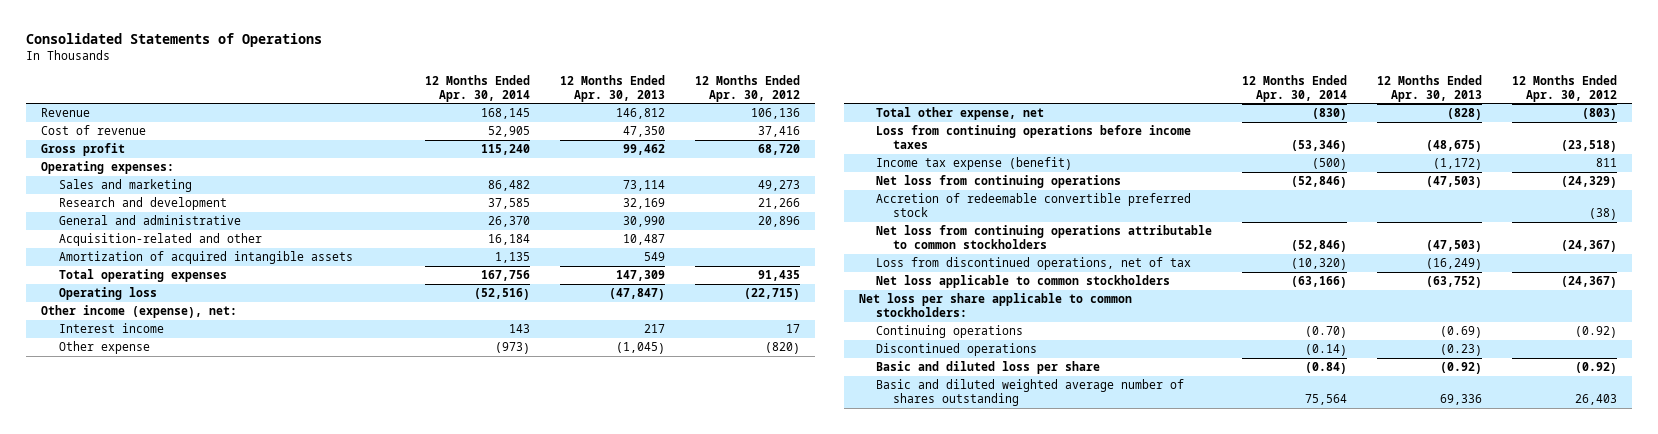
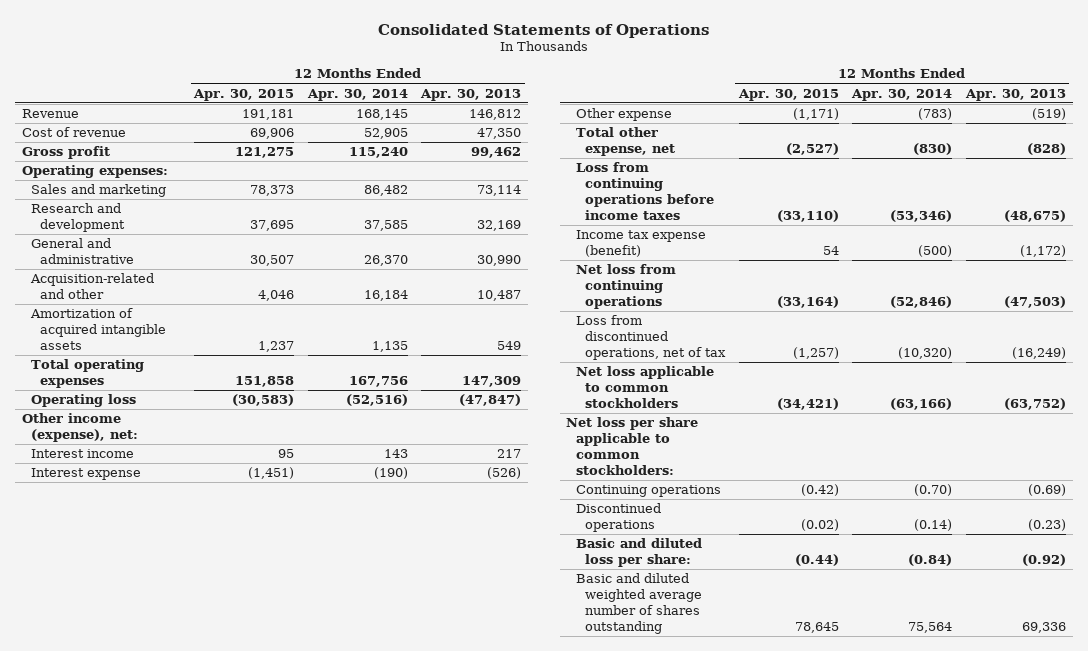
- | 12 Months Ended Apr. 30, 2014 | 12 Months Ended Apr. 30, 2013 | 12 Months Ended Apr. 30, 2012
+ | 12 Months Ended Apr. 30, 2015 | 12 Months Ended Apr. 30, 2014 | 12 Months Ended Apr. 30, 2013
- Other expense | (973) | (1,045) | (820)
+ Interest expense | (1,451) | (190) | (526)
+ Other expense | (1,171) | (783) | (519)
- Accretion of redeemable convertible preferred stock | | | (38)
- Net loss from continuing operations attributable to common stockholders | (52,846) | (47,503) | (24,367)
- Basic and diluted loss per share | (0.84) | (0.92) | (0.92)
+ Basic and diluted loss per share: | (0.44) | (0.84) | (0.92)

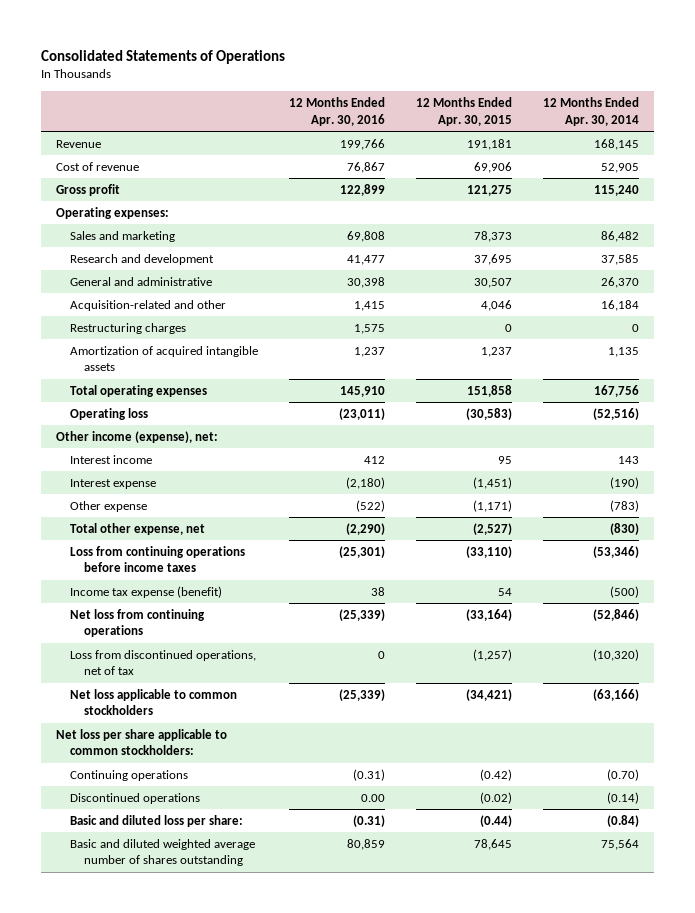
- | 12 Months Ended Apr. 30, 2015 | 12 Months Ended Apr. 30, 2014 | 12 Months Ended Apr. 30, 2013
+ | 12 Months Ended Apr. 30, 2016 | 12 Months Ended Apr. 30, 2015 | 12 Months Ended Apr. 30, 2014
+ Restructuring charges | 1,575 | 0 | 0

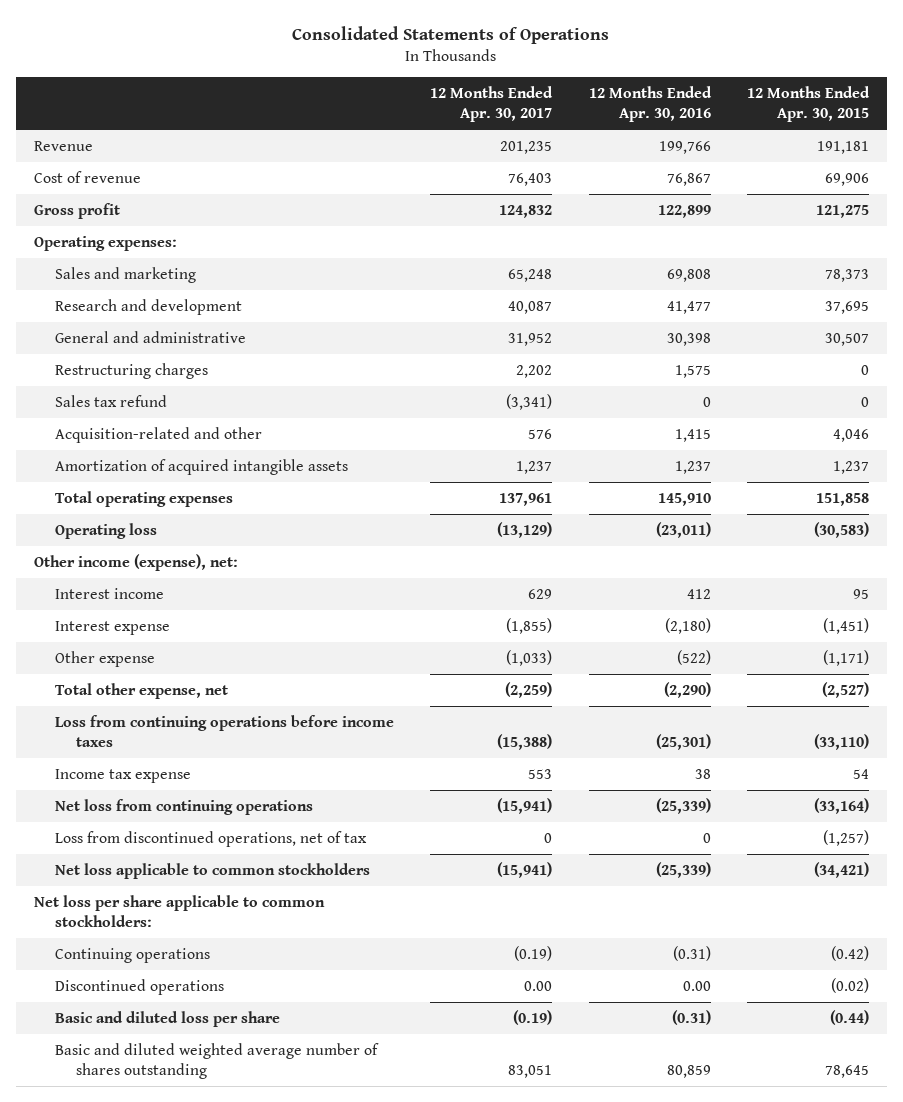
- | 12 Months Ended Apr. 30, 2016 | 12 Months Ended Apr. 30, 2015 | 12 Months Ended Apr. 30, 2014
+ | 12 Months Ended Apr. 30, 2017 | 12 Months Ended Apr. 30, 2016 | 12 Months Ended Apr. 30, 2015
+ Sales tax refund | (3,341) | 0 | 0
moved down: Acquisition-related and other | 576 | 1,415 | 4,046
- Income tax expense (benefit) | 38 | 54 | (500)
+ Income tax expense | 553 | 38 | 54
- Basic and diluted loss per share: | (0.31) | (0.44) | (0.84)
+ Basic and diluted loss per share | (0.19) | (0.31) | (0.44)

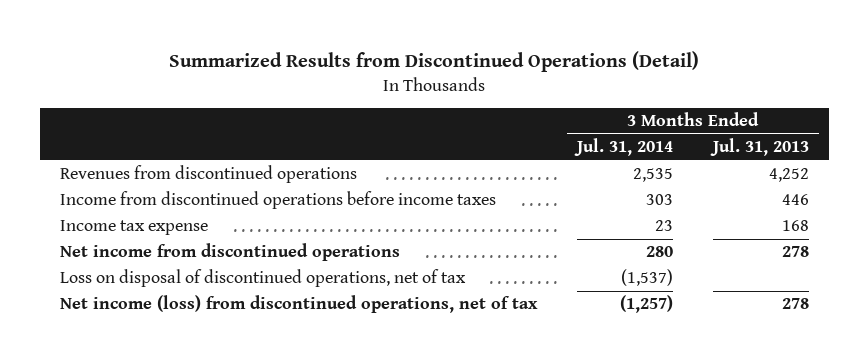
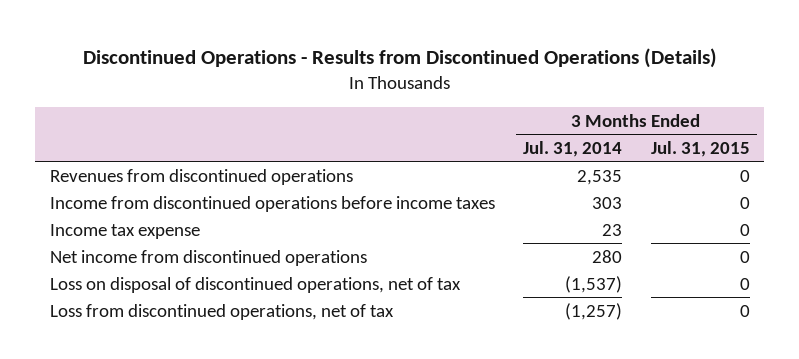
- Summarized Results from Discontinued Operations (Detail)
+ Discontinued Operations - Results from Discontinued Operations (Details)
- | 3 Months Ended Jul. 31, 2014 | 3 Months Ended Jul. 31, 2013
+ | 3 Months Ended Jul. 31, 2014 | 3 Months Ended Jul. 31, 2015
- Net income (loss) from discontinued operations, net of tax | (1,257) | 278
+ Loss from discontinued operations, net of tax | (1,257) | 0

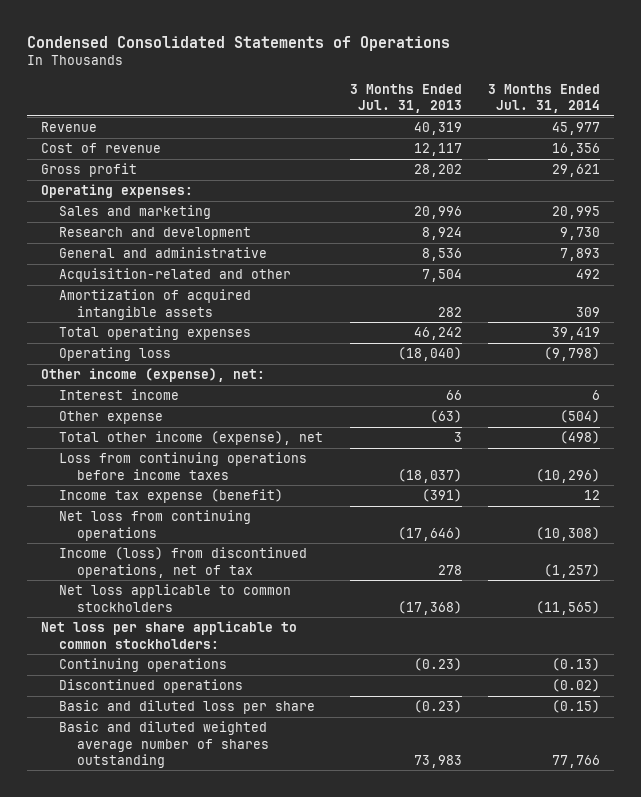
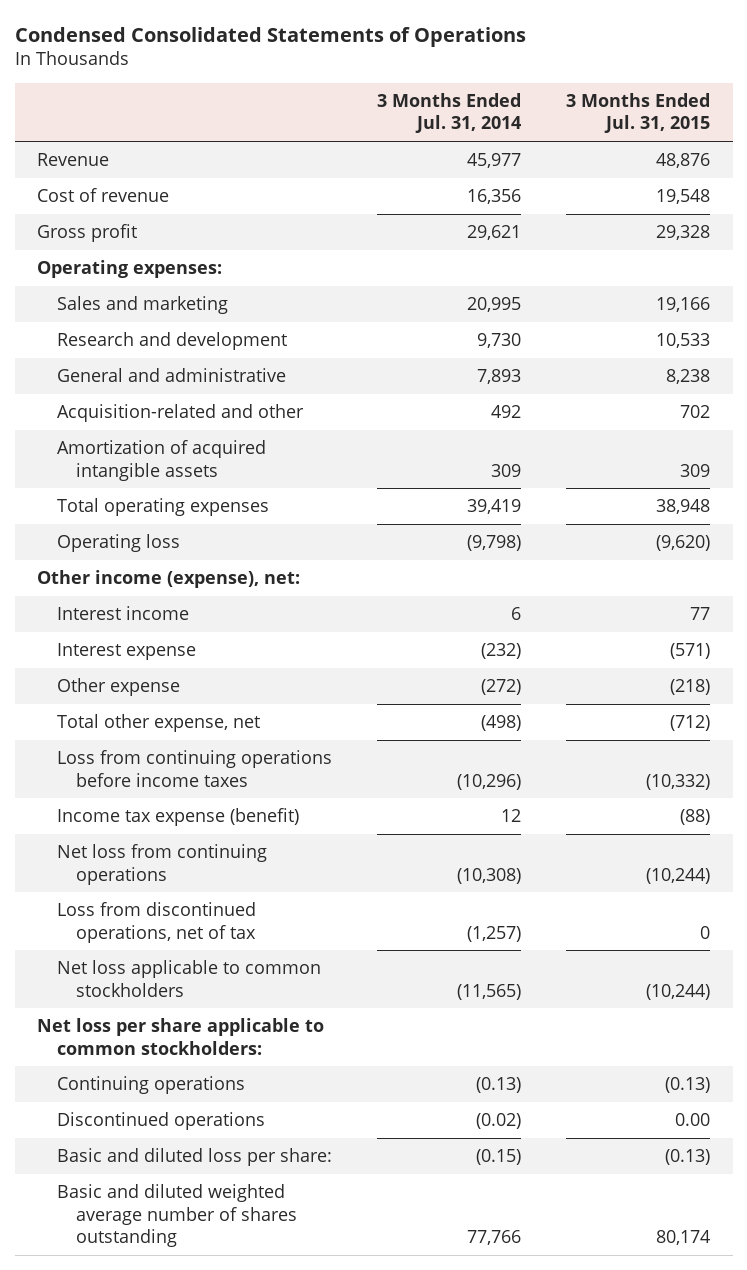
- | 3 Months Ended Jul. 31, 2013 | 3 Months Ended Jul. 31, 2014
+ | 3 Months Ended Jul. 31, 2014 | 3 Months Ended Jul. 31, 2015
- Other expense | (63) | (504)
- Total other income (expense), net | 3 | (498)
+ Interest expense | (232) | (571)
+ Other expense | (272) | (218)
+ Total other expense, net | (498) | (712)
- Income (loss) from discontinued operations, net of tax | 278 | (1,257)
+ Loss from discontinued operations, net of tax | (1,257) | 0
- Basic and diluted loss per share | (0.23) | (0.15)
+ Basic and diluted loss per share: | (0.15) | (0.13)

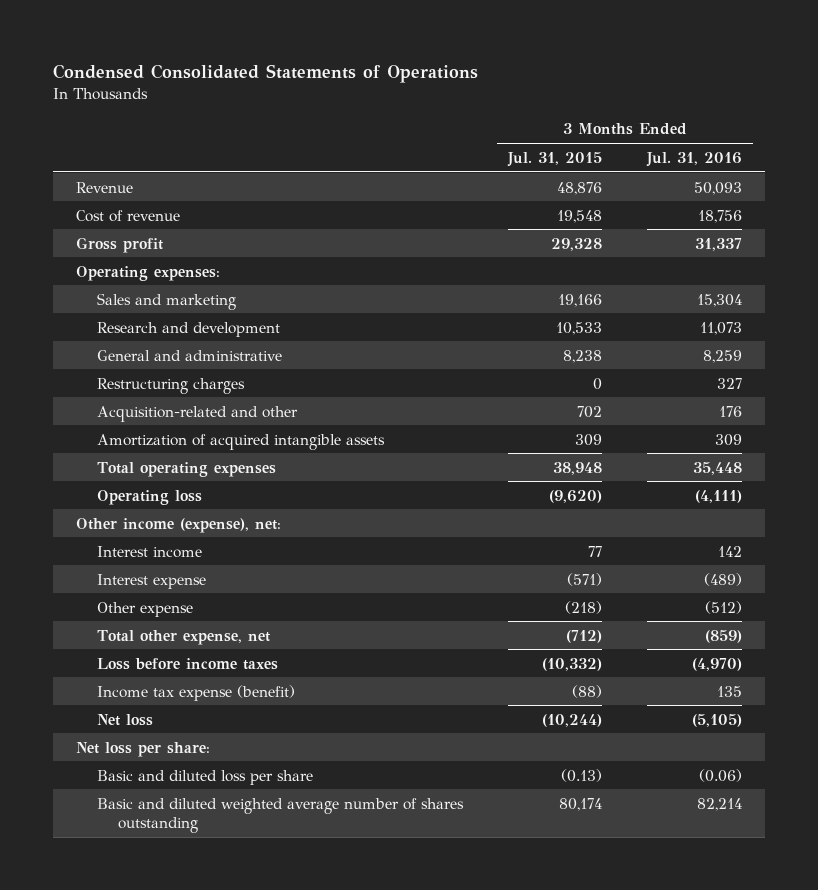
- | 3 Months Ended Jul. 31, 2014 | 3 Months Ended Jul. 31, 2015
+ | 3 Months Ended Jul. 31, 2015 | 3 Months Ended Jul. 31, 2016
+ Restructuring charges | 0 | 327
- Loss from continuing operations before income taxes | (10,296) | (10,332)
+ Loss before income taxes | (10,332) | (4,970)
- Net loss from continuing operations | (10,308) | (10,244)
- Loss from discontinued operations, net of tax | (1,257) | 0
- Net loss applicable to common stockholders | (11,565) | (10,244)
- Net loss per share applicable to common stockholders:
- Continuing operations | (0.13) | (0.13)
- Discontinued operations | (0.02) | 0.00
- Basic and diluted loss per share: | (0.15) | (0.13)
+ Net loss | (10,244) | (5,105)
+ Net loss per share:
+ Basic and diluted loss per share | (0.13) | (0.06)

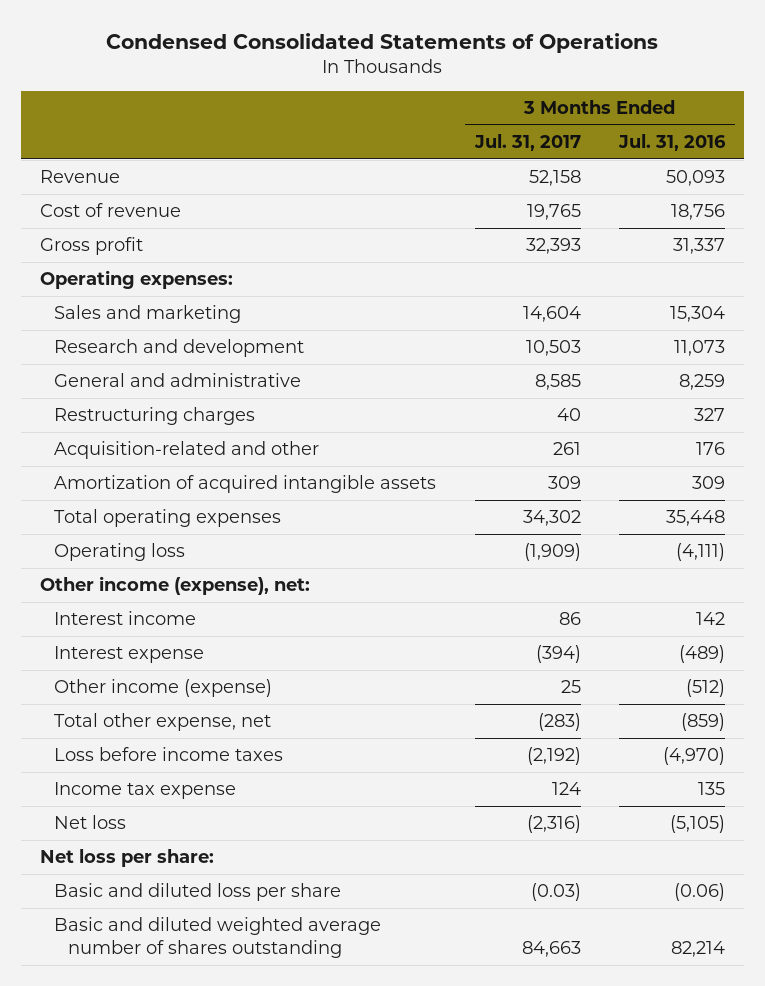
- | 3 Months Ended Jul. 31, 2015 | 3 Months Ended Jul. 31, 2016
+ | 3 Months Ended Jul. 31, 2017 | 3 Months Ended Jul. 31, 2016
- Other expense | (218) | (512)
+ Other income (expense) | 25 | (512)
- Income tax expense (benefit) | (88) | 135
+ Income tax expense | 124 | 135

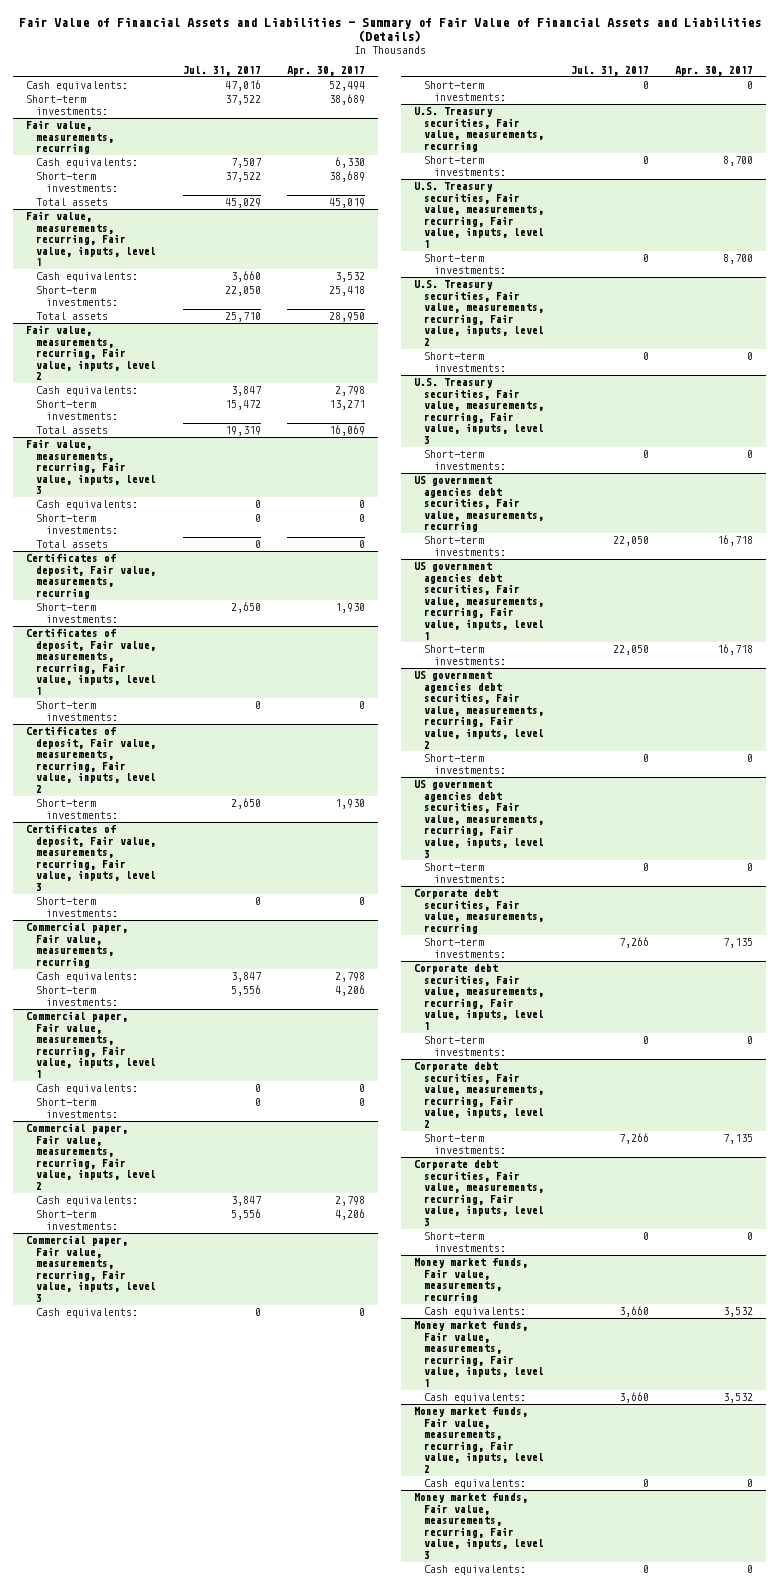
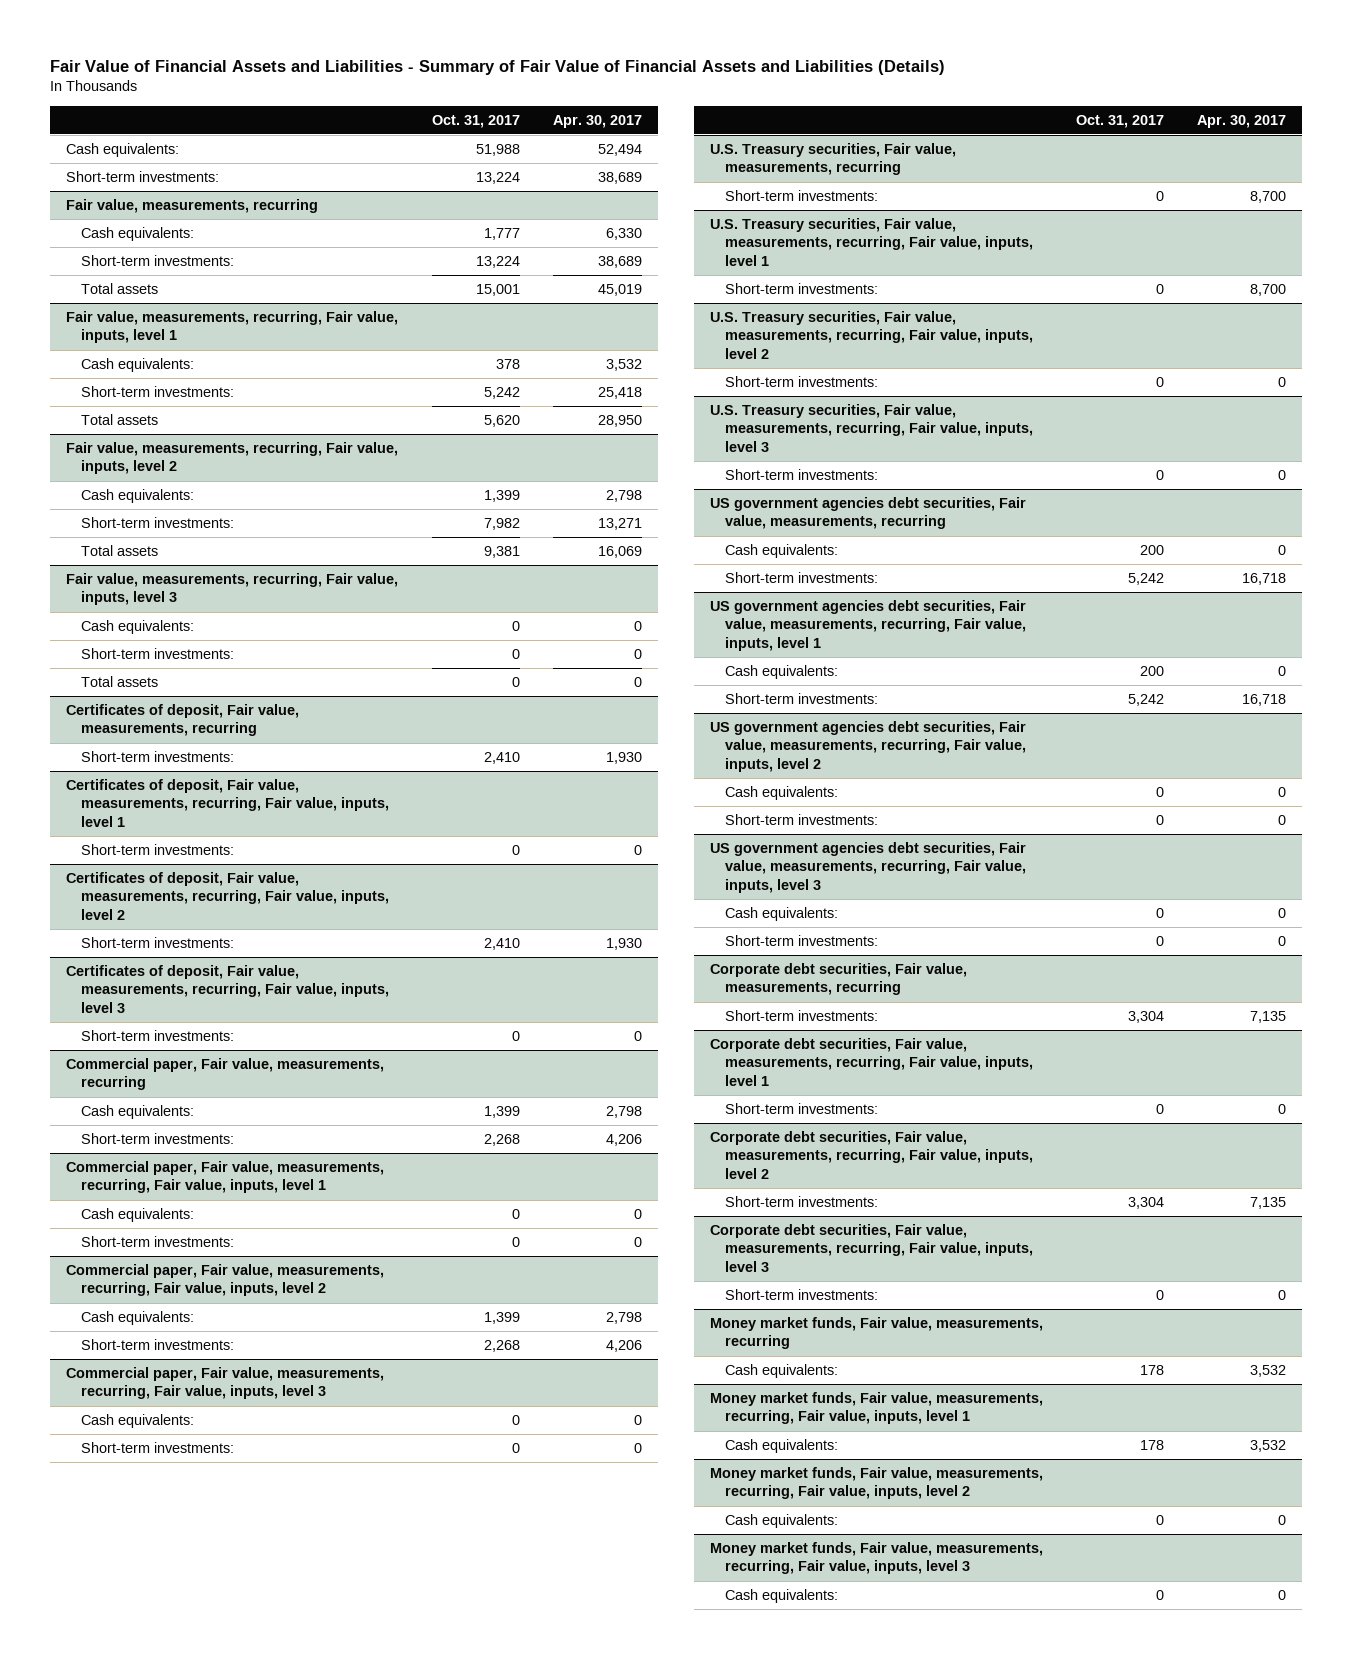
- | Jul. 31, 2017 | Apr. 30, 2017
+ | Oct. 31, 2017 | Apr. 30, 2017
@ US government agencies debt securities, Fair value, measurements, recurring
+ Cash equivalents: | 200 | 0
@ US government agencies debt securities, Fair value, measurements, recurring, Fair value, inputs, level 1
+ Cash equivalents: | 200 | 0
@ US government agencies debt securities, Fair value, measurements, recurring, Fair value, inputs, level 2
+ Cash equivalents: | 0 | 0
@ US government agencies debt securities, Fair value, measurements, recurring, Fair value, inputs, level 3
+ Cash equivalents: | 0 | 0

